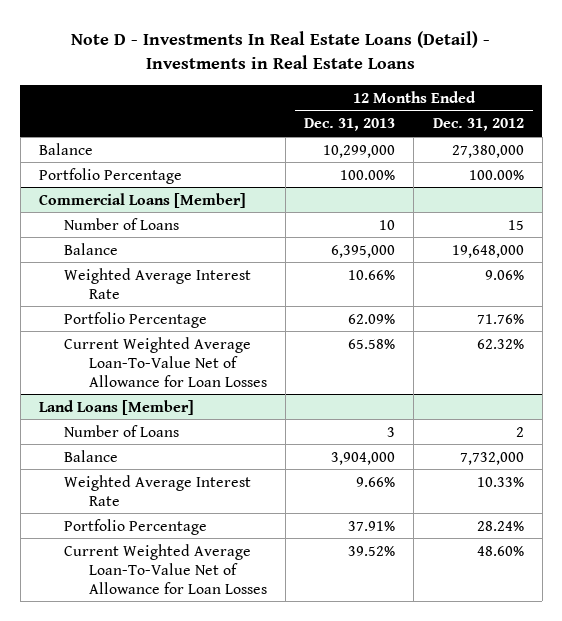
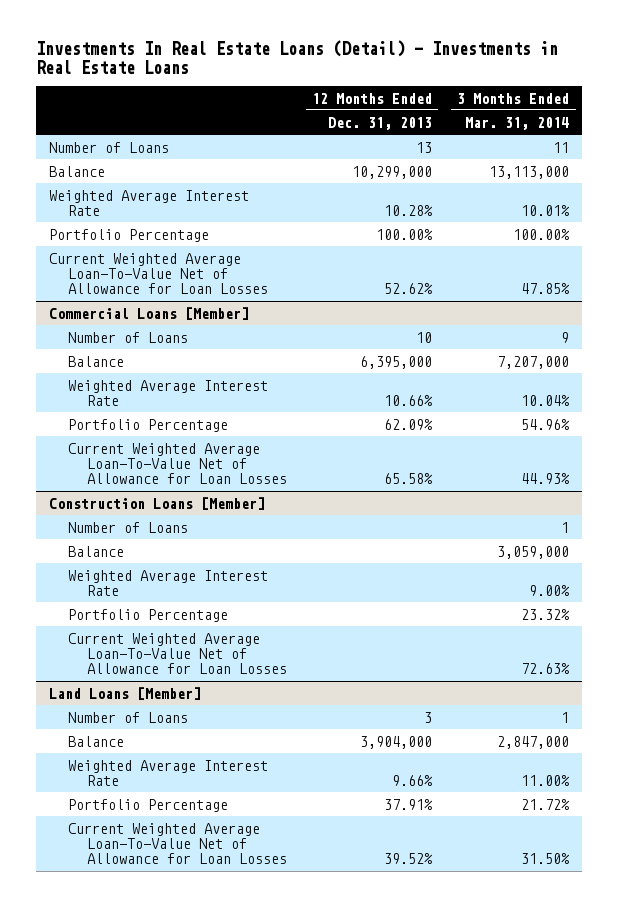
- Note D - Investments In Real Estate Loans (Detail) - Investments in Real Estate Loans
+ Investments In Real Estate Loans (Detail) - Investments in Real Estate Loans
- | 12 Months Ended Dec. 31, 2013 | 12 Months Ended Dec. 31, 2012
+ | 12 Months Ended Dec. 31, 2013 | 3 Months Ended Mar. 31, 2014
+ Number of Loans | 13 | 11
+ Weighted Average Interest Rate | 10.28% | 10.01%
+ Current Weighted Average Loan-To-Value Net of Allowance for Loan Losses | 52.62% | 47.85%
+ Construction Loans [Member]
+ Number of Loans | | 1
+ Balance | | 3,059,000
+ Weighted Average Interest Rate | | 9.00%
+ Portfolio Percentage | | 23.32%
+ Current Weighted Average Loan-To-Value Net of Allowance for Loan Losses | | 72.63%

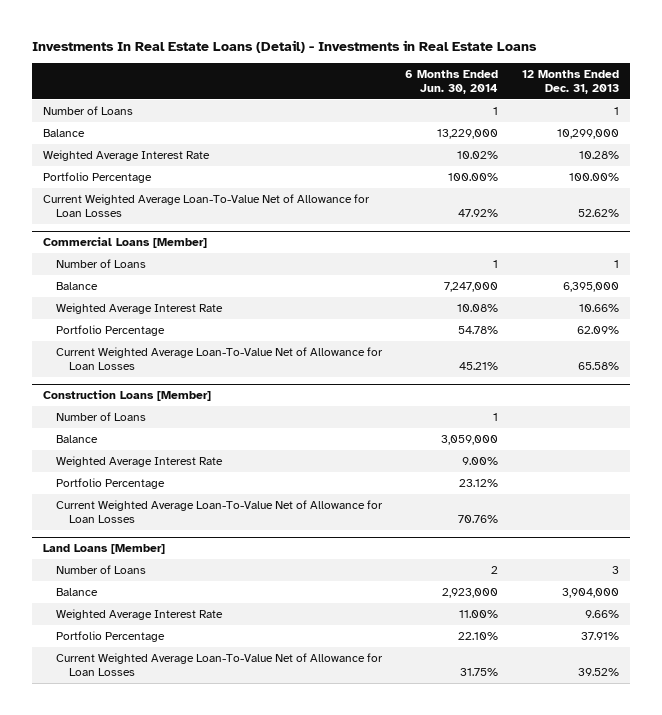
- | 12 Months Ended Dec. 31, 2013 | 3 Months Ended Mar. 31, 2014
+ | 6 Months Ended Jun. 30, 2014 | 12 Months Ended Dec. 31, 2013
- Number of Loans | 13 | 11
+ Number of Loans | 1 | 1
@ Commercial Loans [Member]
- Number of Loans | 10 | 9
+ Number of Loans | 1 | 1

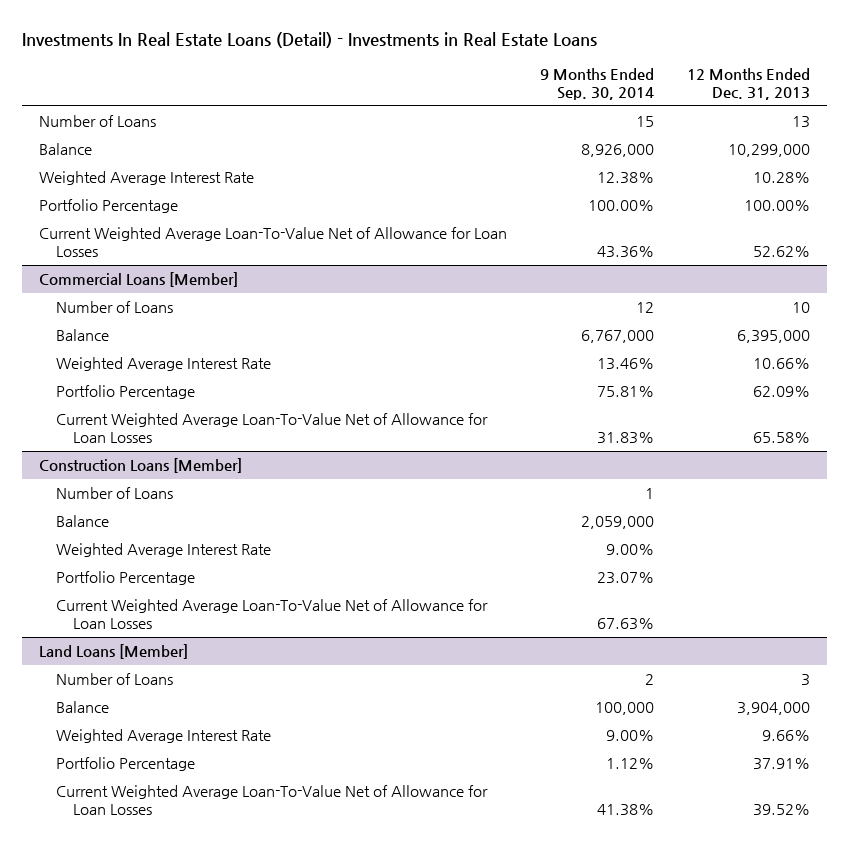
- | 6 Months Ended Jun. 30, 2014 | 12 Months Ended Dec. 31, 2013
+ | 9 Months Ended Sep. 30, 2014 | 12 Months Ended Dec. 31, 2013
- Number of Loans | 1 | 1
+ Number of Loans | 15 | 13
@ Commercial Loans [Member]
- Number of Loans | 1 | 1
+ Number of Loans | 12 | 10

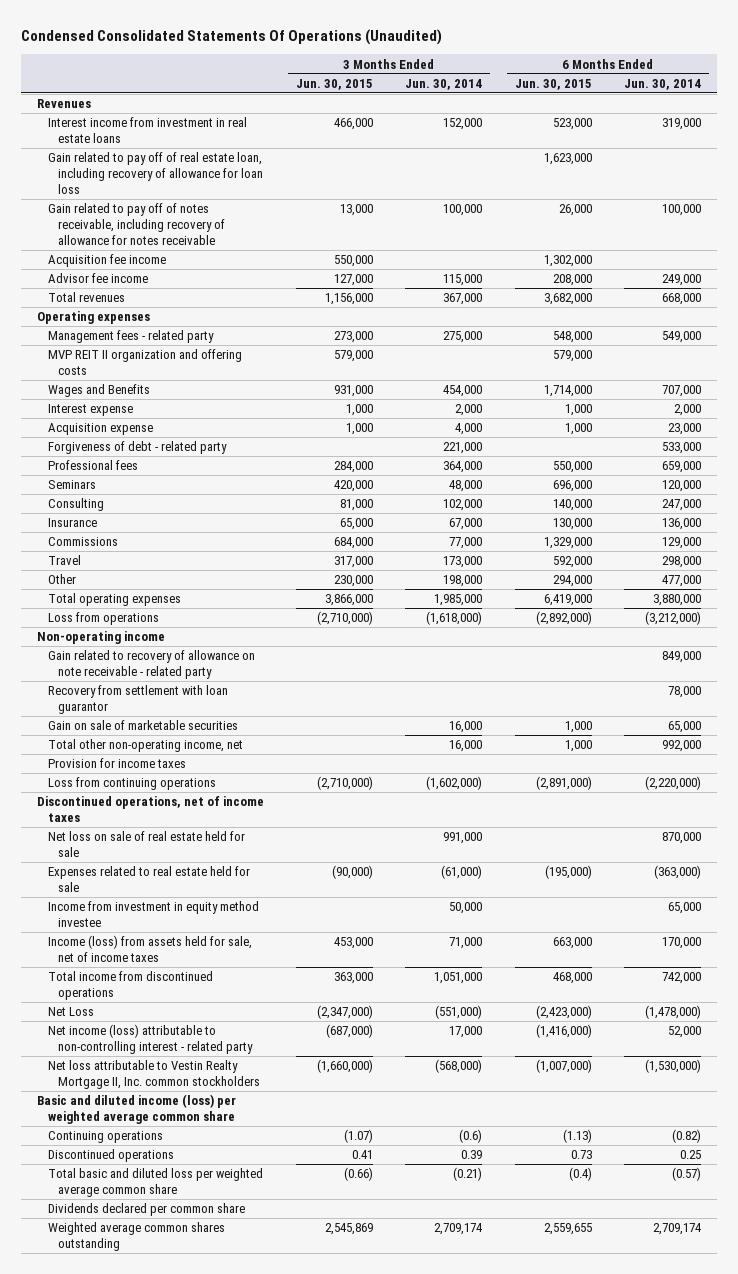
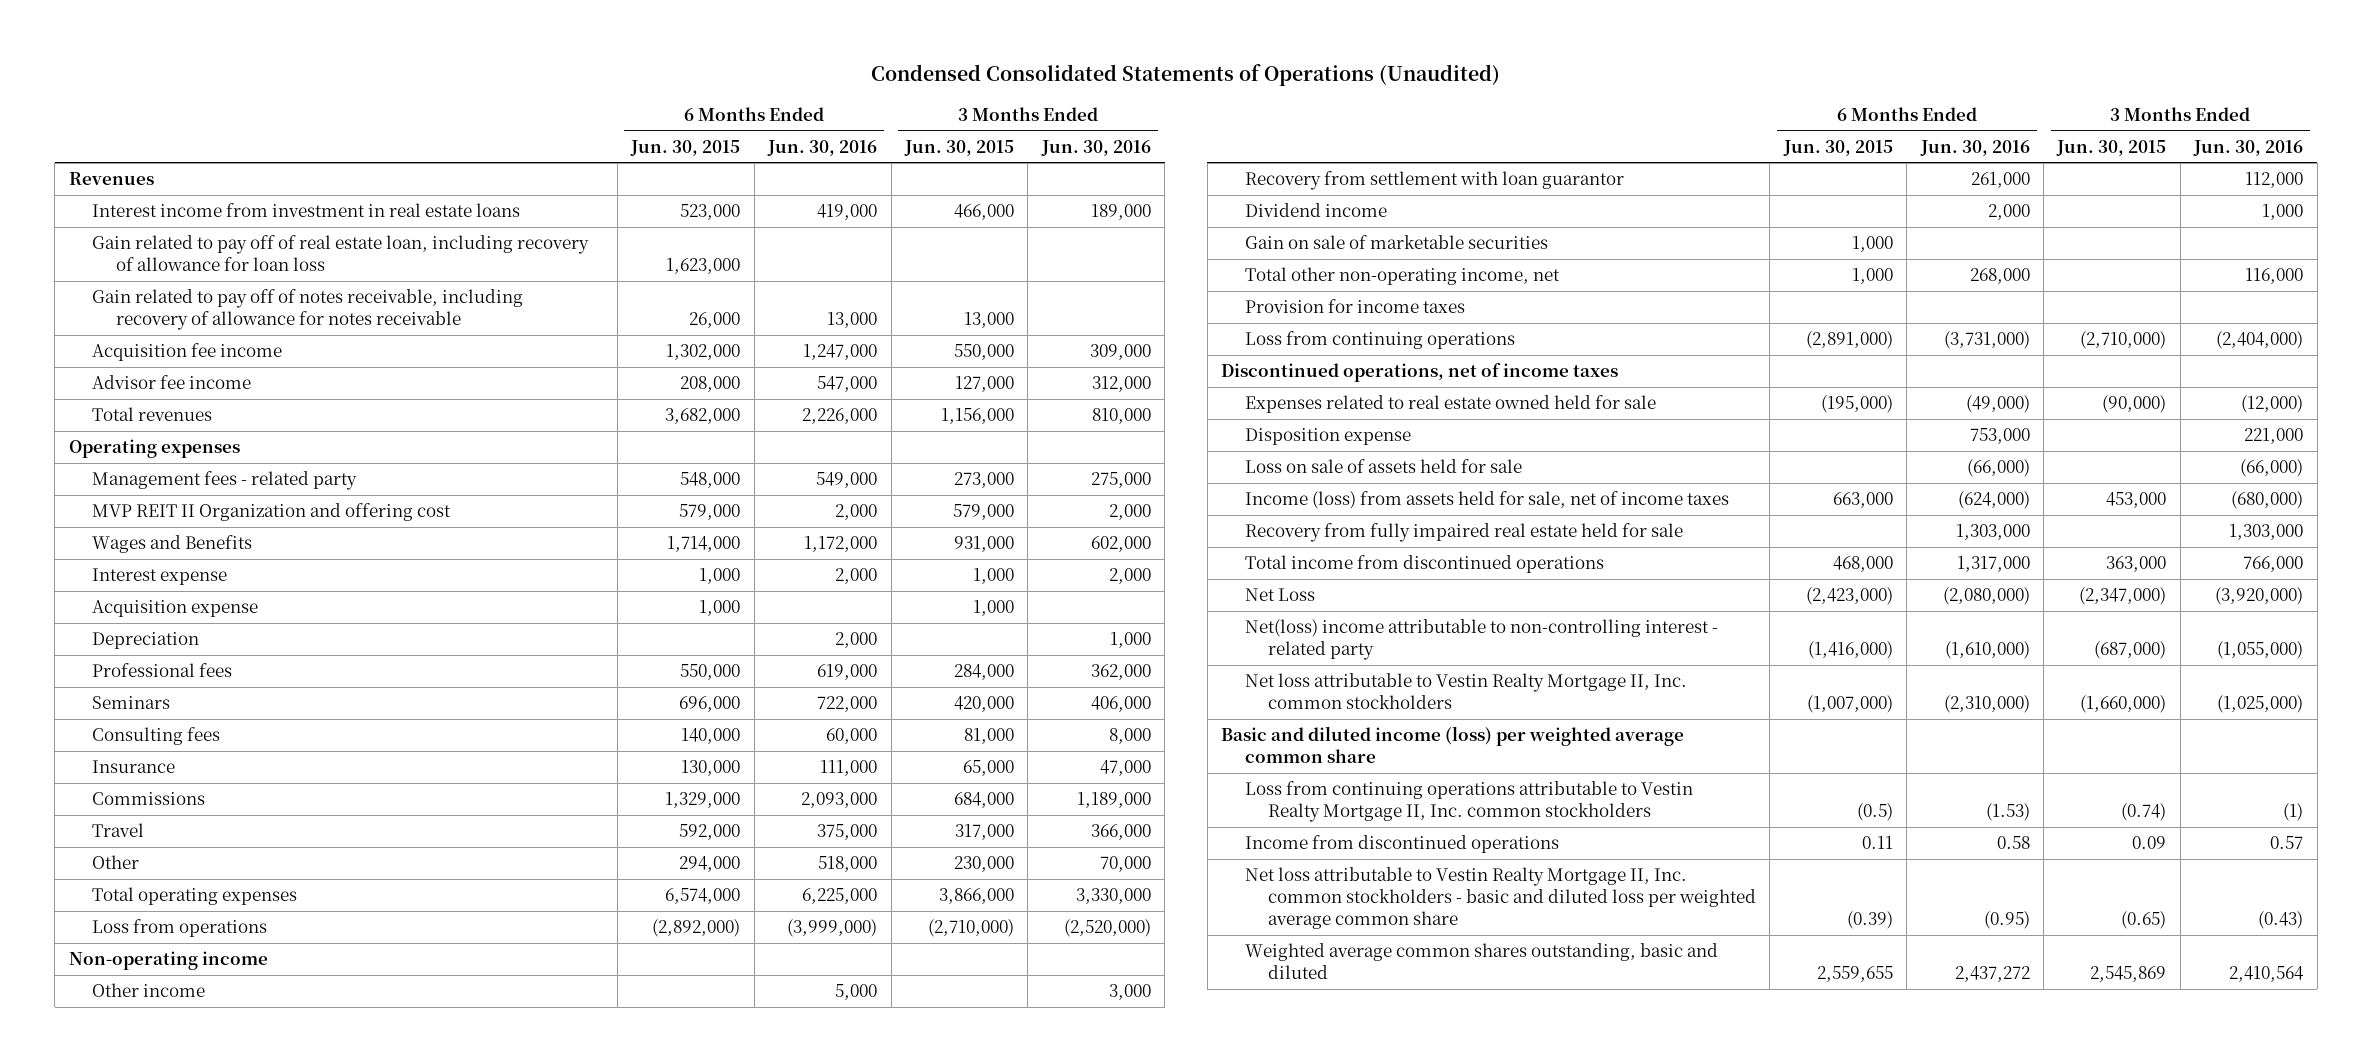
- Condensed Consolidated Statements Of Operations (Unaudited)
+ Condensed Consolidated Statements of Operations (Unaudited)
- | 3 Months Ended Jun. 30, 2015 | 3 Months Ended Jun. 30, 2014 | 6 Months Ended Jun. 30, 2015 | 6 Months Ended Jun. 30, 2014
+ | 6 Months Ended Jun. 30, 2015 | 6 Months Ended Jun. 30, 2016 | 3 Months Ended Jun. 30, 2015 | 3 Months Ended Jun. 30, 2016
- MVP REIT II organization and offering costs | 579,000 | | 579,000 |
+ MVP REIT II Organization and offering cost | 579,000 | 2,000 | 579,000 | 2,000
- Forgiveness of debt - related party | | 221,000 | | 533,000
+ Depreciation | | 2,000 | | 1,000
- Consulting | 81,000 | 102,000 | 140,000 | 247,000
+ Consulting fees | 140,000 | 60,000 | 81,000 | 8,000
- Total operating expenses | 3,866,000 | 1,985,000 | 6,419,000 | 3,880,000
+ Total operating expenses | 6,574,000 | 6,225,000 | 3,866,000 | 3,330,000
- Gain related to recovery of allowance on note receivable - related party | | | | 849,000
+ Other income | | 5,000 | | 3,000
+ Dividend income | | 2,000 | | 1,000
- Net loss on sale of real estate held for sale | | 991,000 | | 870,000
- Expenses related to real estate held for sale | (90,000) | (61,000) | (195,000) | (363,000)
- Income from investment in equity method investee | | 50,000 | | 65,000
+ Expenses related to real estate owned held for sale | (195,000) | (49,000) | (90,000) | (12,000)
+ Disposition expense | | 753,000 | | 221,000
+ Loss on sale of assets held for sale | | (66,000) | | (66,000)
+ Recovery from fully impaired real estate held for sale | | 1,303,000 | | 1,303,000
- Net income (loss) attributable to non-controlling interest - related party | (687,000) | 17,000 | (1,416,000) | 52,000
+ Net(loss) income attributable to non-controlling interest - related party | (1,416,000) | (1,610,000) | (687,000) | (1,055,000)
- Continuing operations | (1.07) | (0.6) | (1.13) | (0.82)
- Discontinued operations | 0.41 | 0.39 | 0.73 | 0.25
- Total basic and diluted loss per weighted average common share | (0.66) | (0.21) | (0.4) | (0.57)
- Dividends declared per common share
- Weighted average common shares outstanding | 2,545,869 | 2,709,174 | 2,559,655 | 2,709,174
+ Loss from continuing operations attributable to Vestin Realty Mortgage II, Inc. common stockholders | (0.5) | (1.53) | (0.74) | (1)
+ Income from discontinued operations | 0.11 | 0.58 | 0.09 | 0.57
+ Net loss attributable to Vestin Realty Mortgage II, Inc. common stockholders - basic and diluted loss per weighted average common share | (0.39) | (0.95) | (0.65) | (0.43)
+ Weighted average common shares outstanding, basic and diluted | 2,559,655 | 2,437,272 | 2,545,869 | 2,410,564

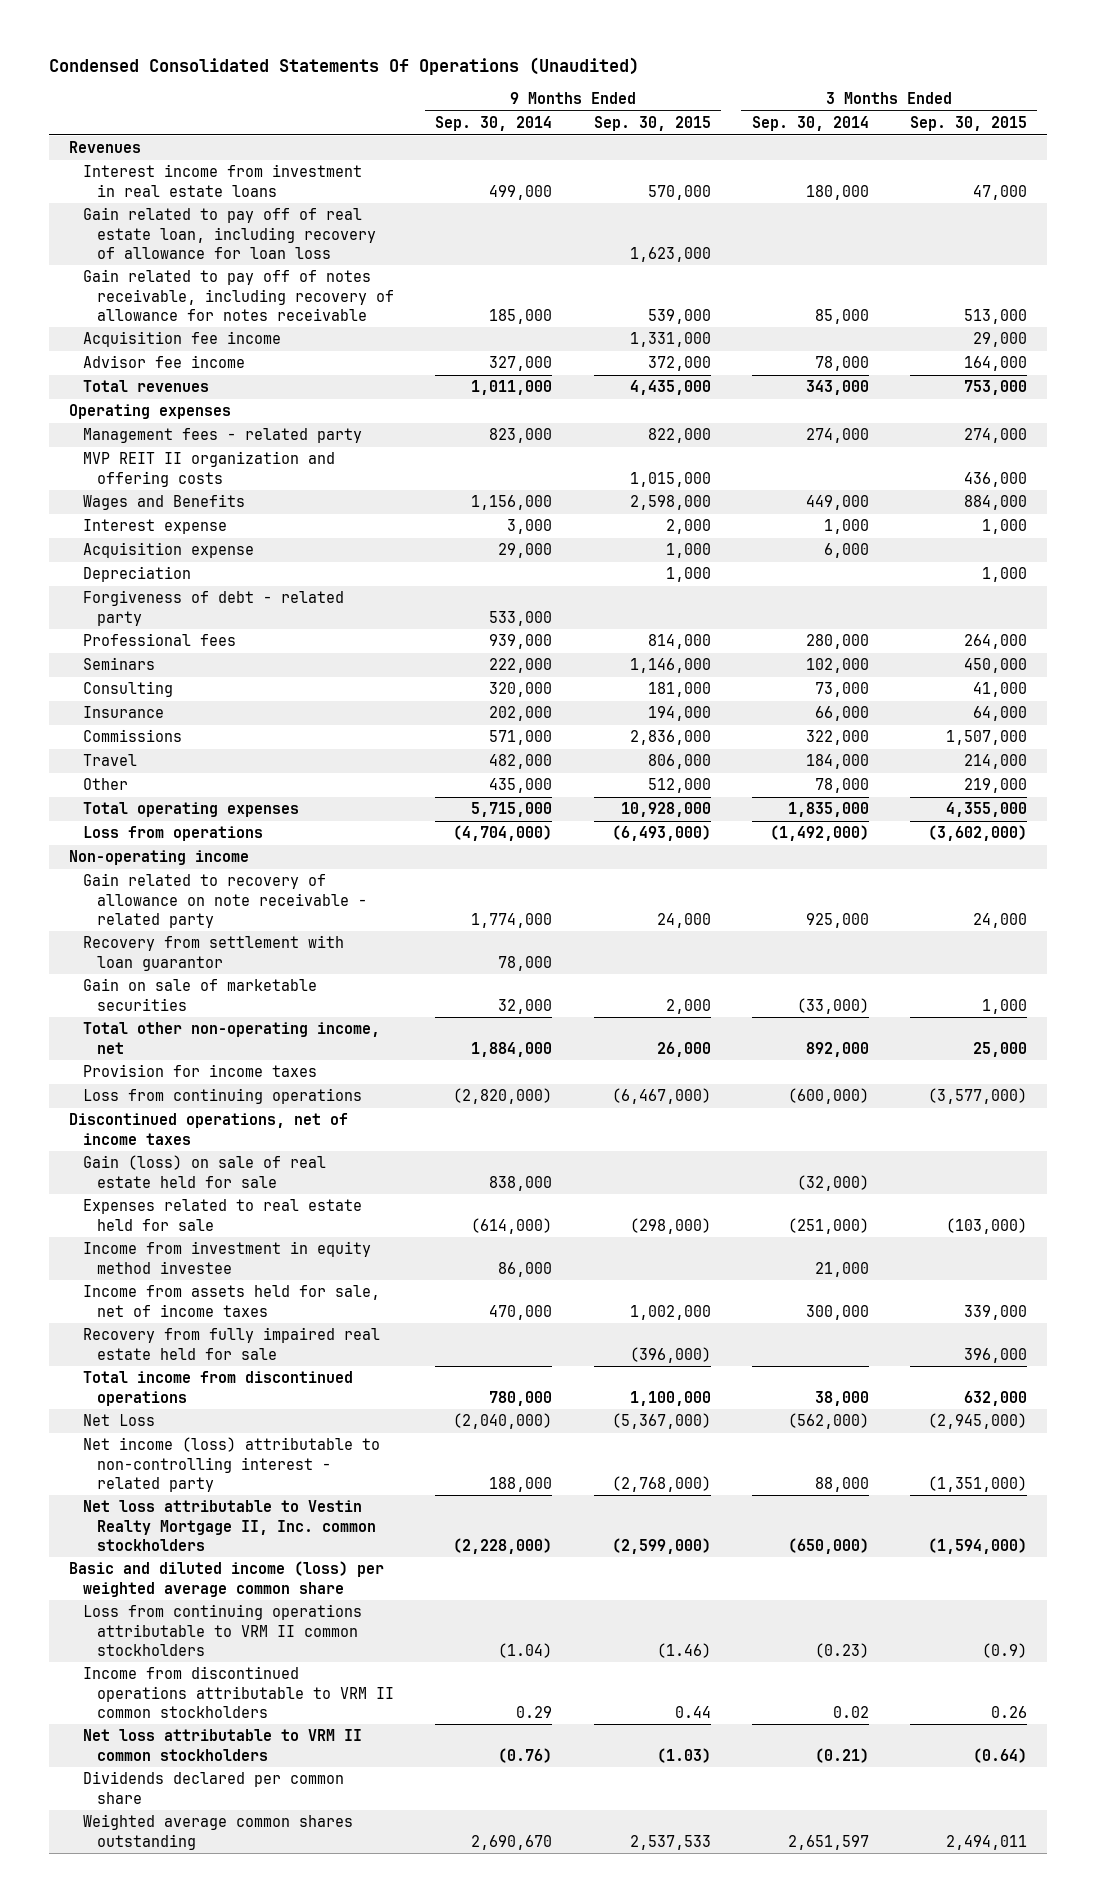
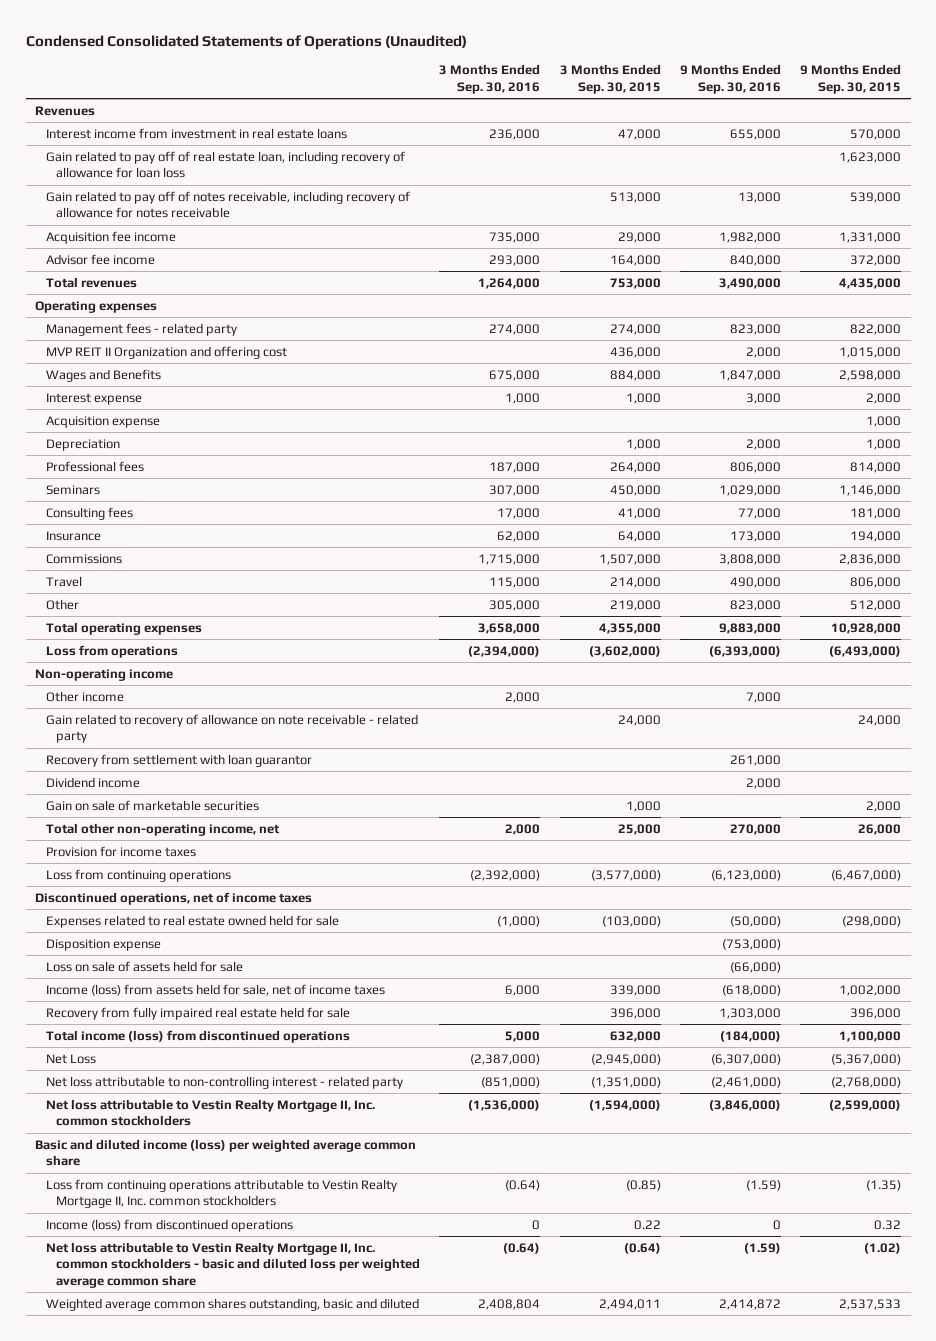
- Condensed Consolidated Statements Of Operations (Unaudited)
+ Condensed Consolidated Statements of Operations (Unaudited)
- | 9 Months Ended Sep. 30, 2014 | 9 Months Ended Sep. 30, 2015 | 3 Months Ended Sep. 30, 2014 | 3 Months Ended Sep. 30, 2015
+ | 3 Months Ended Sep. 30, 2016 | 3 Months Ended Sep. 30, 2015 | 9 Months Ended Sep. 30, 2016 | 9 Months Ended Sep. 30, 2015
- MVP REIT II organization and offering costs | | 1,015,000 | | 436,000
+ MVP REIT II Organization and offering cost | | 436,000 | 2,000 | 1,015,000
- Forgiveness of debt - related party | 533,000 | | |
- Consulting | 320,000 | 181,000 | 73,000 | 41,000
+ Consulting fees | 17,000 | 41,000 | 77,000 | 181,000
+ Other income | 2,000 | | 7,000 |
+ Dividend income | | | 2,000 |
- Gain (loss) on sale of real estate held for sale | 838,000 | | (32,000) |
- Expenses related to real estate held for sale | (614,000) | (298,000) | (251,000) | (103,000)
- Income from investment in equity method investee | 86,000 | | 21,000 |
- Income from assets held for sale, net of income taxes | 470,000 | 1,002,000 | 300,000 | 339,000
- Recovery from fully impaired real estate held for sale | | (396,000) | | 396,000
- Total income from discontinued operations | 780,000 | 1,100,000 | 38,000 | 632,000
+ Expenses related to real estate owned held for sale | (1,000) | (103,000) | (50,000) | (298,000)
+ Disposition expense | | | (753,000) |
+ Loss on sale of assets held for sale | | | (66,000) |
+ Income (loss) from assets held for sale, net of income taxes | 6,000 | 339,000 | (618,000) | 1,002,000
+ Recovery from fully impaired real estate held for sale | | 396,000 | 1,303,000 | 396,000
+ Total income (loss) from discontinued operations | 5,000 | 632,000 | (184,000) | 1,100,000
- Net income (loss) attributable to non-controlling interest - related party | 188,000 | (2,768,000) | 88,000 | (1,351,000)
+ Net loss attributable to non-controlling interest - related party | (851,000) | (1,351,000) | (2,461,000) | (2,768,000)
- Loss from continuing operations attributable to VRM II common stockholders | (1.04) | (1.46) | (0.23) | (0.9)
- Income from discontinued operations attributable to VRM II common stockholders | 0.29 | 0.44 | 0.02 | 0.26
- Net loss attributable to VRM II common stockholders | (0.76) | (1.03) | (0.21) | (0.64)
- Dividends declared per common share
- Weighted average common shares outstanding | 2,690,670 | 2,537,533 | 2,651,597 | 2,494,011
+ Loss from continuing operations attributable to Vestin Realty Mortgage II, Inc. common stockholders | (0.64) | (0.85) | (1.59) | (1.35)
+ Income (loss) from discontinued operations | 0 | 0.22 | 0 | 0.32
+ Net loss attributable to Vestin Realty Mortgage II, Inc. common stockholders - basic and diluted loss per weighted average common share | (0.64) | (0.64) | (1.59) | (1.02)
+ Weighted average common shares outstanding, basic and diluted | 2,408,804 | 2,494,011 | 2,414,872 | 2,537,533

